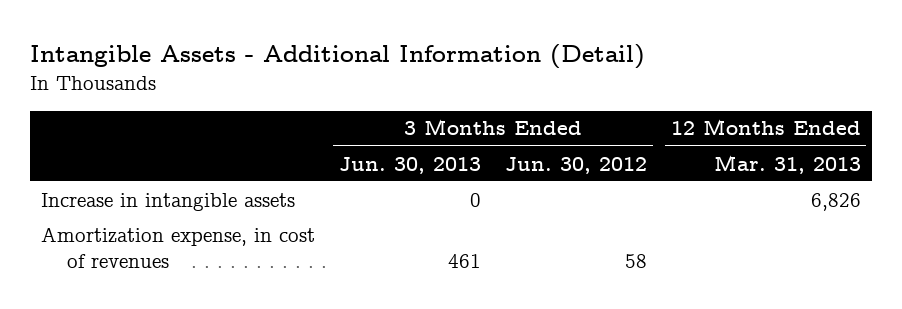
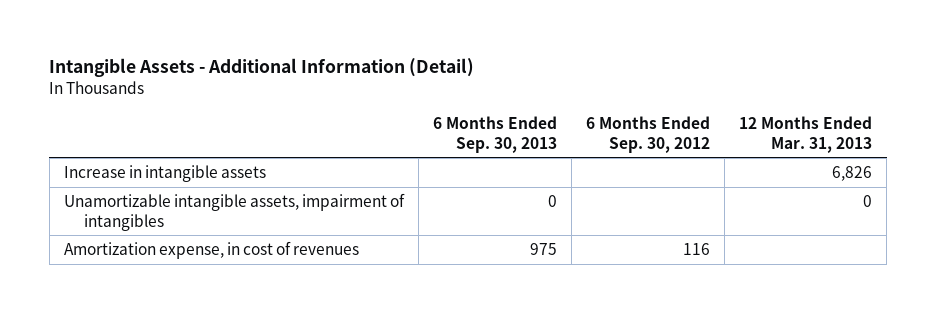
- | 3 Months Ended Jun. 30, 2013 | 3 Months Ended Jun. 30, 2012 | 12 Months Ended Mar. 31, 2013
+ | 6 Months Ended Sep. 30, 2013 | 6 Months Ended Sep. 30, 2012 | 12 Months Ended Mar. 31, 2013
+ Unamortizable intangible assets, impairment of intangibles | 0 | | 0

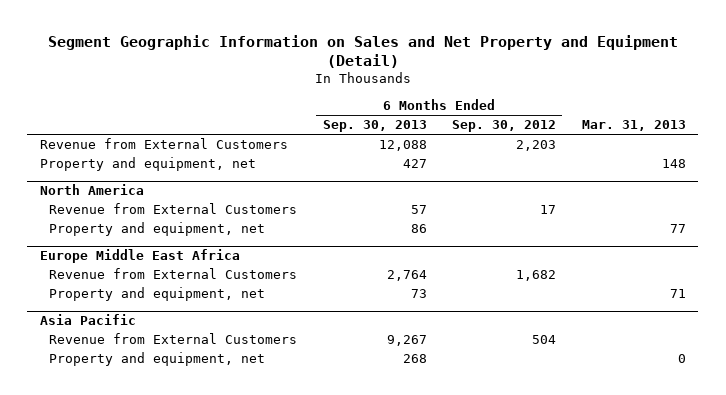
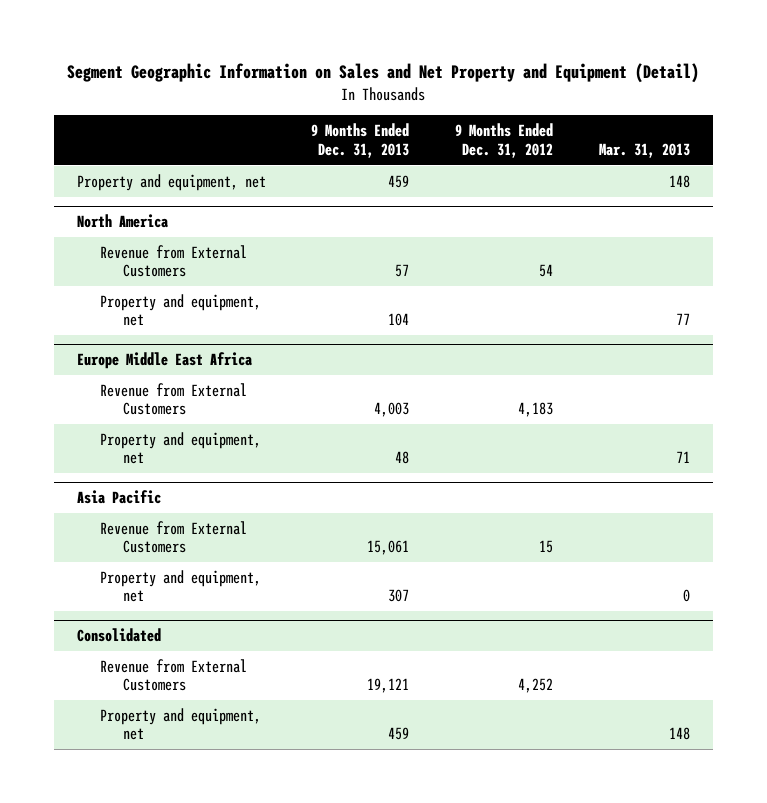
- | 6 Months Ended Sep. 30, 2013 | 6 Months Ended Sep. 30, 2012 | Mar. 31, 2013
+ | 9 Months Ended Dec. 31, 2013 | 9 Months Ended Dec. 31, 2012 | Mar. 31, 2013
- Revenue from External Customers | 12,088 | 2,203 |
+ Consolidated
+ Revenue from External Customers | 19,121 | 4,252 |
+ Property and equipment, net | 459 | | 148

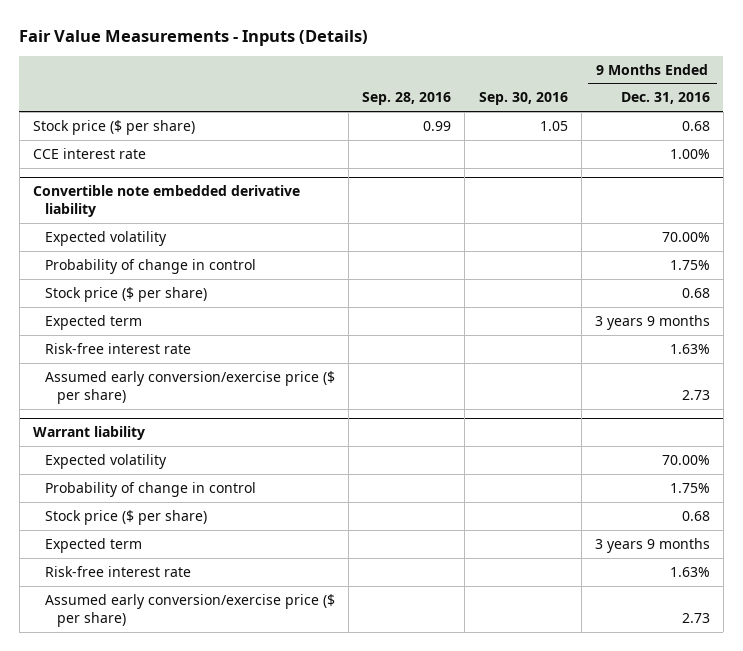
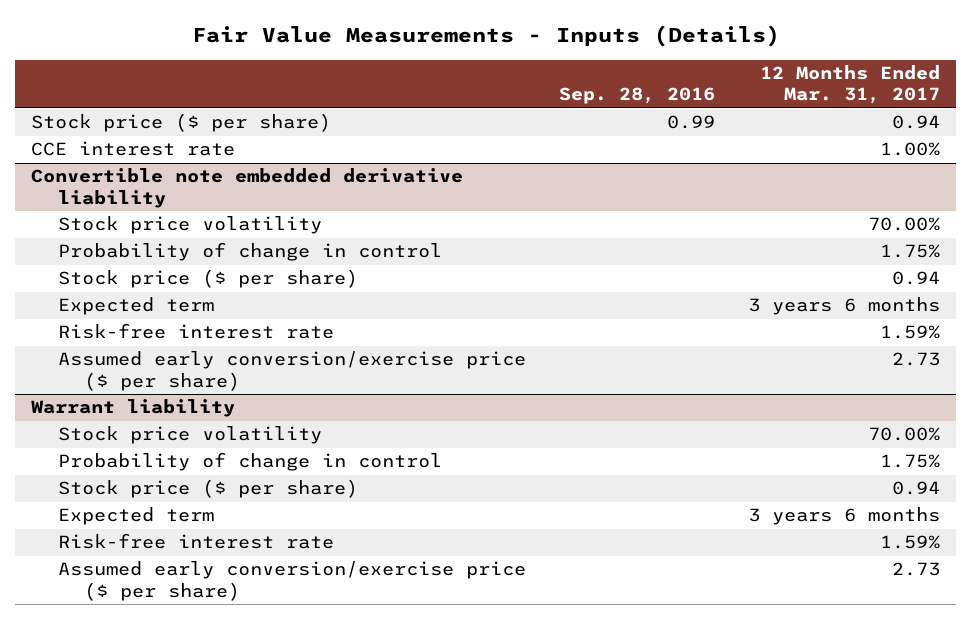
- | Sep. 28, 2016 | Sep. 30, 2016 | 9 Months Ended Dec. 31, 2016
+ | Sep. 28, 2016 | 12 Months Ended Mar. 31, 2017
@ Convertible note embedded derivative liability
- Expected volatility | | | 70.00%
+ Stock price volatility | | 70.00%
@ Warrant liability
- Expected volatility | | | 70.00%
+ Stock price volatility | | 70.00%

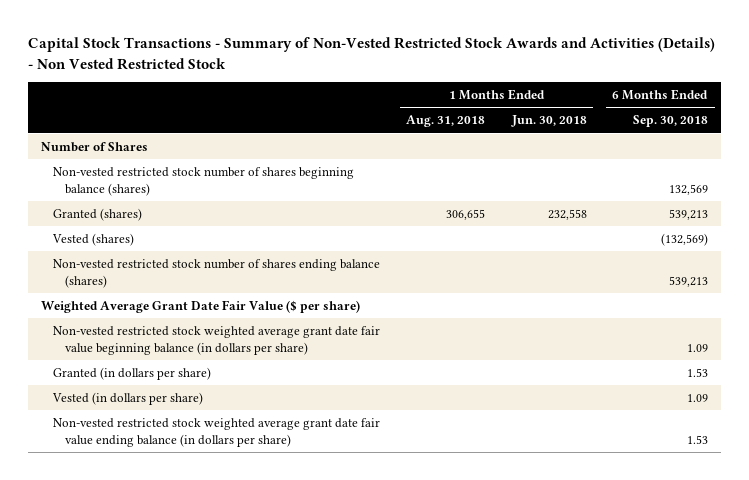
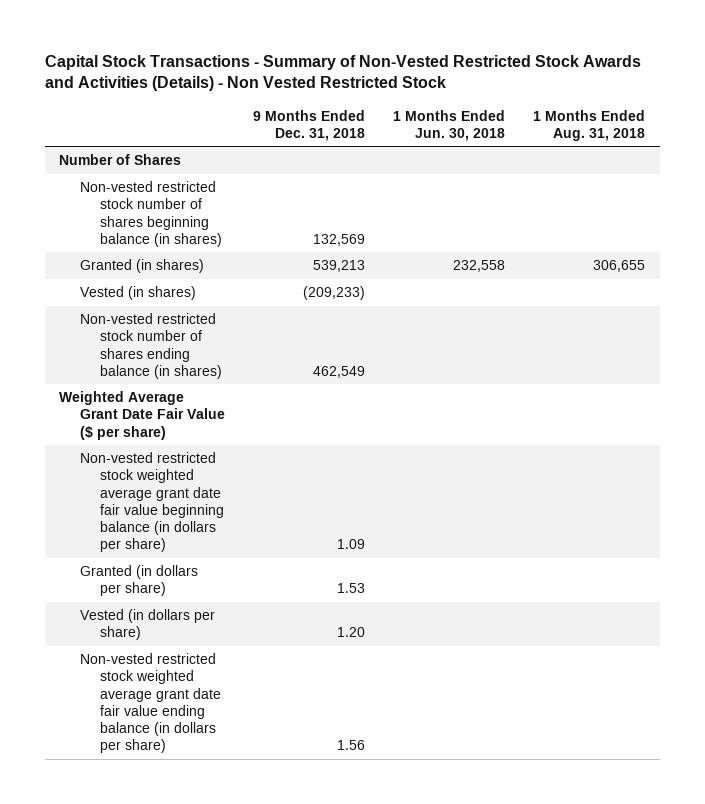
- | 1 Months Ended Aug. 31, 2018 | 1 Months Ended Jun. 30, 2018 | 6 Months Ended Sep. 30, 2018
+ | 9 Months Ended Dec. 31, 2018 | 1 Months Ended Jun. 30, 2018 | 1 Months Ended Aug. 31, 2018
- Non-vested restricted stock number of shares beginning balance (shares) | | | 132,569
- Granted (shares) | 306,655 | 232,558 | 539,213
- Vested (shares) | | | (132,569)
- Non-vested restricted stock number of shares ending balance (shares) | | | 539,213
+ Non-vested restricted stock number of shares beginning balance (in shares) | 132,569 | |
+ Granted (in shares) | 539,213 | 232,558 | 306,655
+ Vested (in shares) | (209,233) | |
+ Non-vested restricted stock number of shares ending balance (in shares) | 462,549 | |

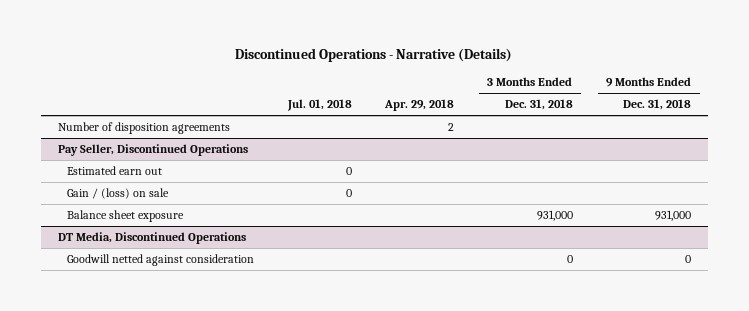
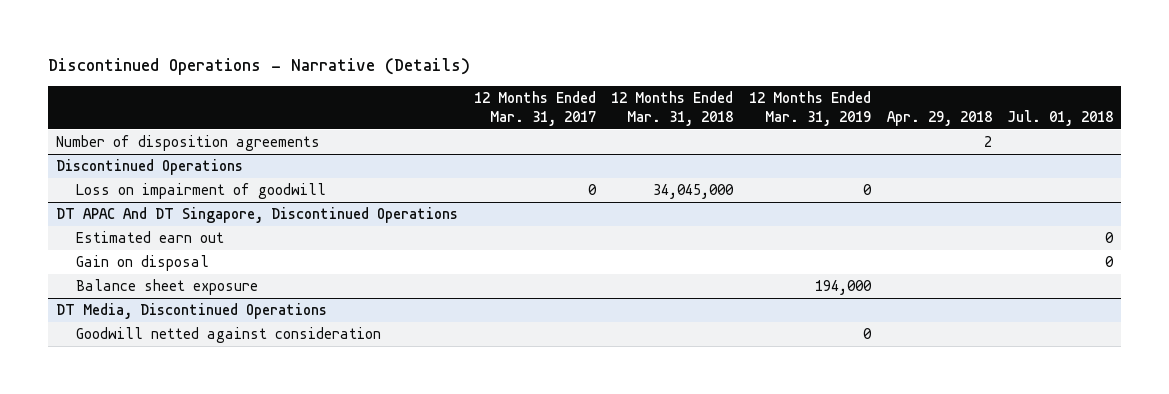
- | Jul. 01, 2018 | Apr. 29, 2018 | 3 Months Ended Dec. 31, 2018 | 9 Months Ended Dec. 31, 2018
+ | 12 Months Ended Mar. 31, 2017 | 12 Months Ended Mar. 31, 2018 | 12 Months Ended Mar. 31, 2019 | Apr. 29, 2018 | Jul. 01, 2018
- Pay Seller, Discontinued Operations
- Estimated earn out | 0 | | |
- Gain / (loss) on sale | 0 | | |
- Balance sheet exposure | | | 931,000 | 931,000
+ Discontinued Operations
+ Loss on impairment of goodwill | 0 | 34,045,000 | 0 | |
+ DT APAC And DT Singapore, Discontinued Operations
+ Estimated earn out | | | | | 0
+ Gain on disposal | | | | | 0
+ Balance sheet exposure | | | 194,000 | |

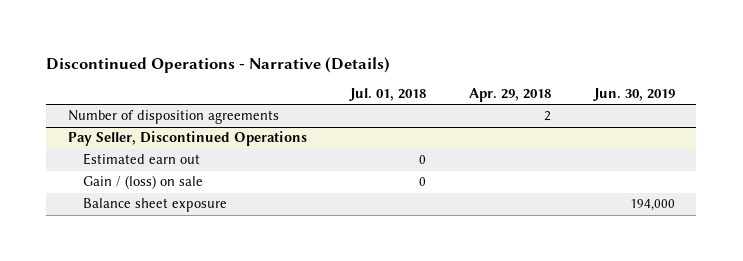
- | 12 Months Ended Mar. 31, 2017 | 12 Months Ended Mar. 31, 2018 | 12 Months Ended Mar. 31, 2019 | Apr. 29, 2018 | Jul. 01, 2018
+ | Jul. 01, 2018 | Apr. 29, 2018 | Jun. 30, 2019
- Discontinued Operations
- Loss on impairment of goodwill | 0 | 34,045,000 | 0 | |
- DT APAC And DT Singapore, Discontinued Operations
- Estimated earn out | | | | | 0
- Gain on disposal | | | | | 0
- Balance sheet exposure | | | 194,000 | |
- DT Media, Discontinued Operations
- Goodwill netted against consideration | | | 0 | |
+ Pay Seller, Discontinued Operations
+ Estimated earn out | 0 | |
+ Gain / (loss) on sale | 0 | |
+ Balance sheet exposure | | | 194,000

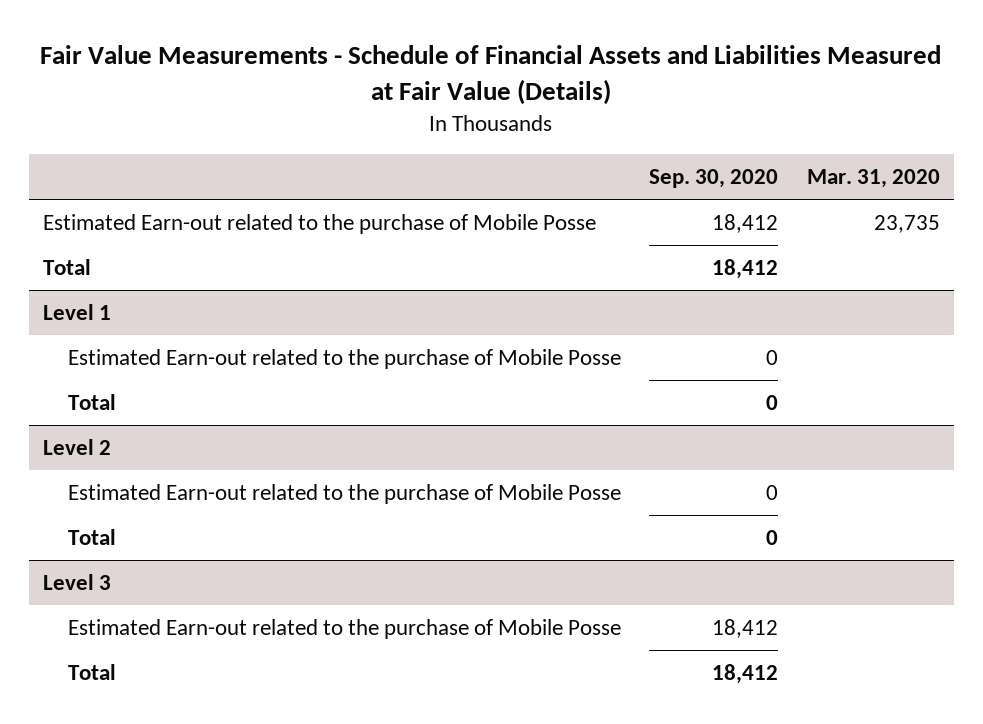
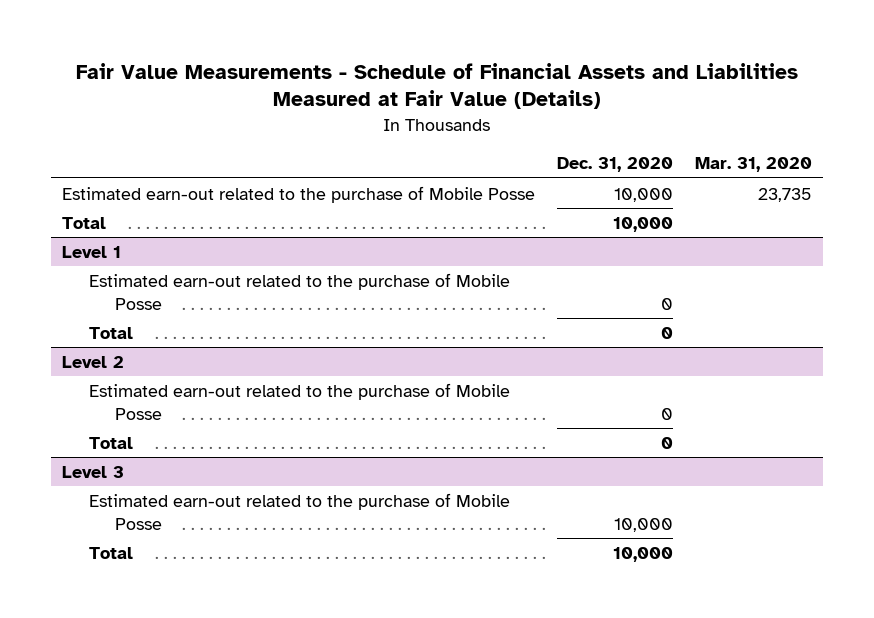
- | Sep. 30, 2020 | Mar. 31, 2020
+ | Dec. 31, 2020 | Mar. 31, 2020
- Estimated Earn-out related to the purchase of Mobile Posse | 18,412 | 23,735
+ Estimated earn-out related to the purchase of Mobile Posse | 10,000 | 23,735
@ Level 1
- Estimated Earn-out related to the purchase of Mobile Posse | 0 |
+ Estimated earn-out related to the purchase of Mobile Posse | 0 |
@ Level 2
- Estimated Earn-out related to the purchase of Mobile Posse | 0 |
+ Estimated earn-out related to the purchase of Mobile Posse | 0 |
@ Level 3
- Estimated Earn-out related to the purchase of Mobile Posse | 18,412 |
+ Estimated earn-out related to the purchase of Mobile Posse | 10,000 |

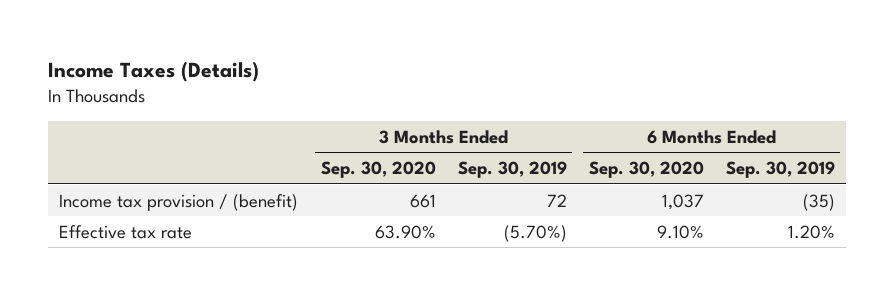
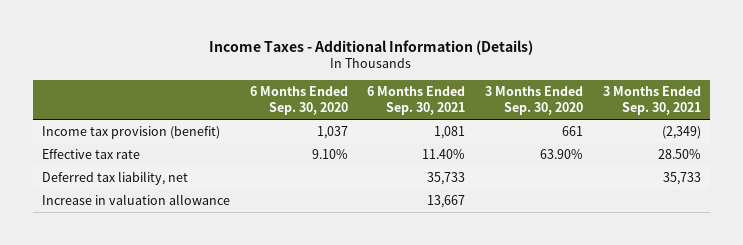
- Income Taxes (Details)
+ Income Taxes - Additional Information (Details)
- | 3 Months Ended Sep. 30, 2020 | 3 Months Ended Sep. 30, 2019 | 6 Months Ended Sep. 30, 2020 | 6 Months Ended Sep. 30, 2019
+ | 6 Months Ended Sep. 30, 2020 | 6 Months Ended Sep. 30, 2021 | 3 Months Ended Sep. 30, 2020 | 3 Months Ended Sep. 30, 2021
- Income tax provision / (benefit) | 661 | 72 | 1,037 | (35)
+ Income tax provision (benefit) | 1,037 | 1,081 | 661 | (2,349)
+ Deferred tax liability, net | | 35,733 | | 35,733
+ Increase in valuation allowance | | 13,667 | |

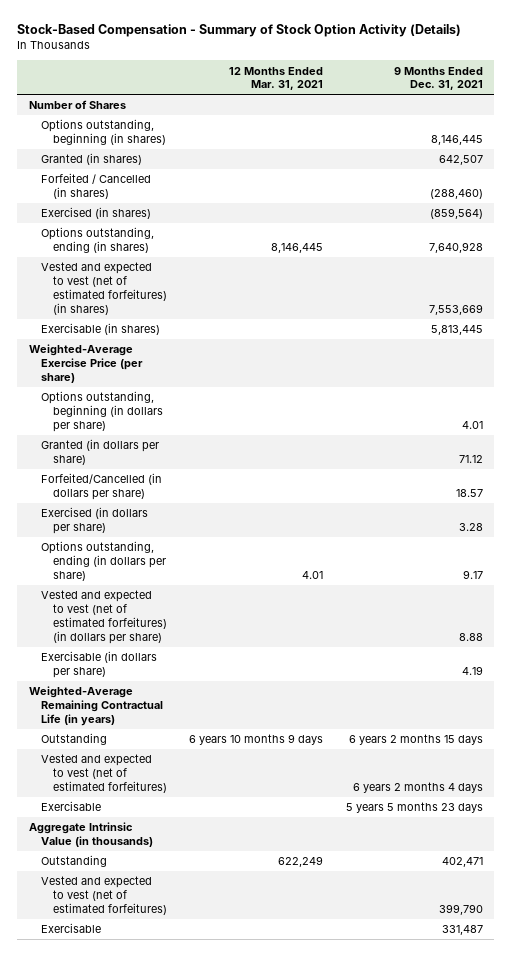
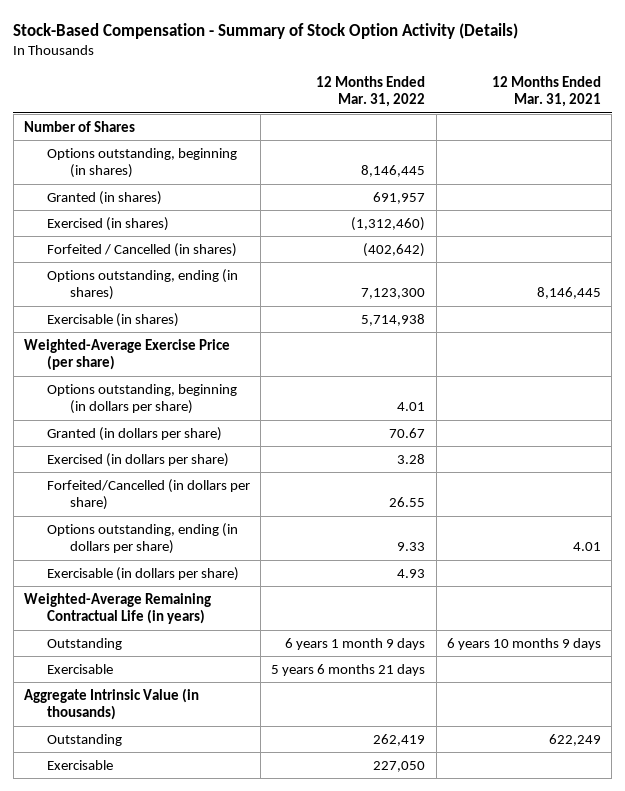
- | 12 Months Ended Mar. 31, 2021 | 9 Months Ended Dec. 31, 2021
+ | 12 Months Ended Mar. 31, 2022 | 12 Months Ended Mar. 31, 2021
moved down: Forfeited / Cancelled (in shares) | (402,642) |
- Vested and expected to vest (net of estimated forfeitures) (in shares) | | 7,553,669
moved down: Forfeited/Cancelled (in dollars per share) | 26.55 |
- Vested and expected to vest (net of estimated forfeitures) (in dollars per share) | | 8.88
- Vested and expected to vest (net of estimated forfeitures) | | 6 years 2 months 4 days
- Vested and expected to vest (net of estimated forfeitures) | | 399,790

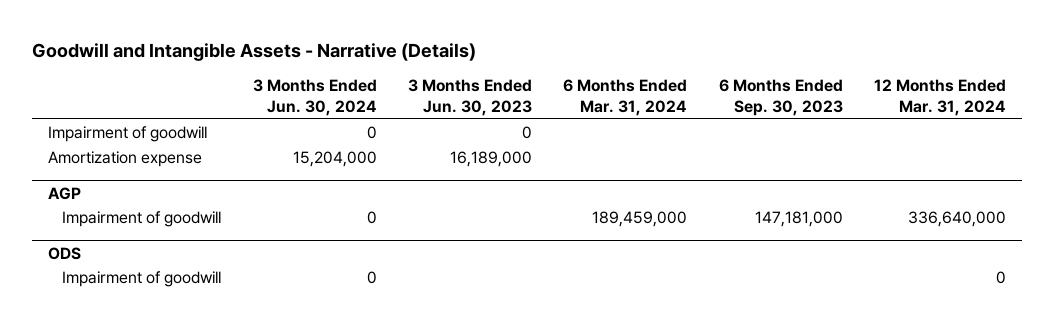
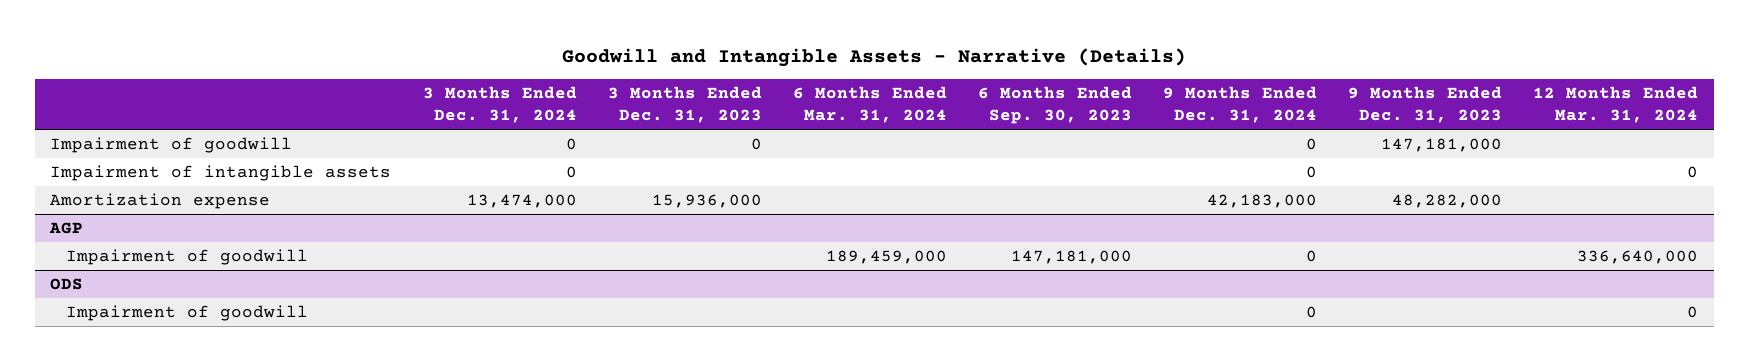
- | 3 Months Ended Jun. 30, 2024 | 3 Months Ended Jun. 30, 2023 | 6 Months Ended Mar. 31, 2024 | 6 Months Ended Sep. 30, 2023 | 12 Months Ended Mar. 31, 2024
+ | 3 Months Ended Dec. 31, 2024 | 3 Months Ended Dec. 31, 2023 | 6 Months Ended Mar. 31, 2024 | 6 Months Ended Sep. 30, 2023 | 9 Months Ended Dec. 31, 2024 | 9 Months Ended Dec. 31, 2023 | 12 Months Ended Mar. 31, 2024
+ Impairment of intangible assets | 0 | | | | 0 | | 0

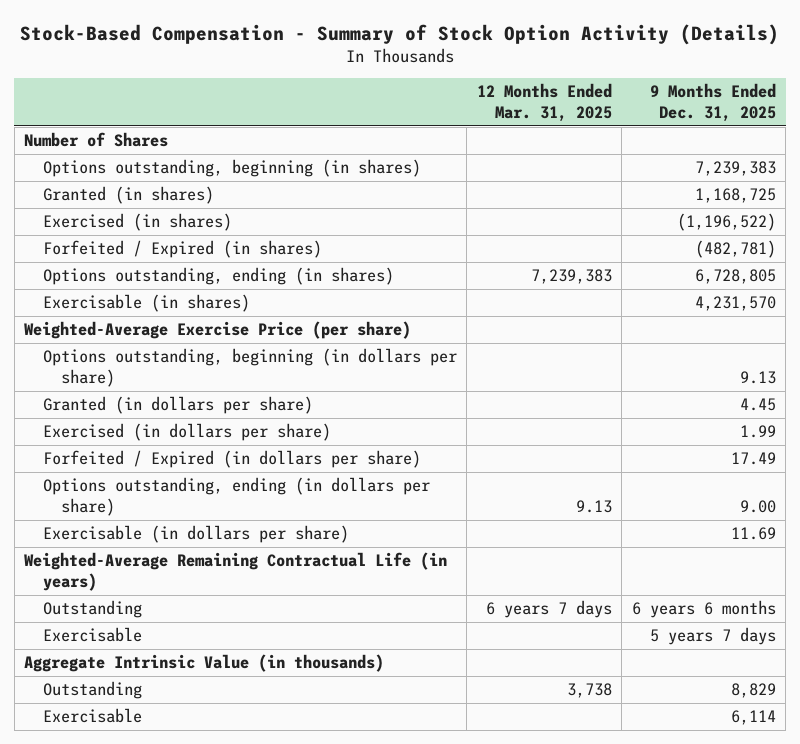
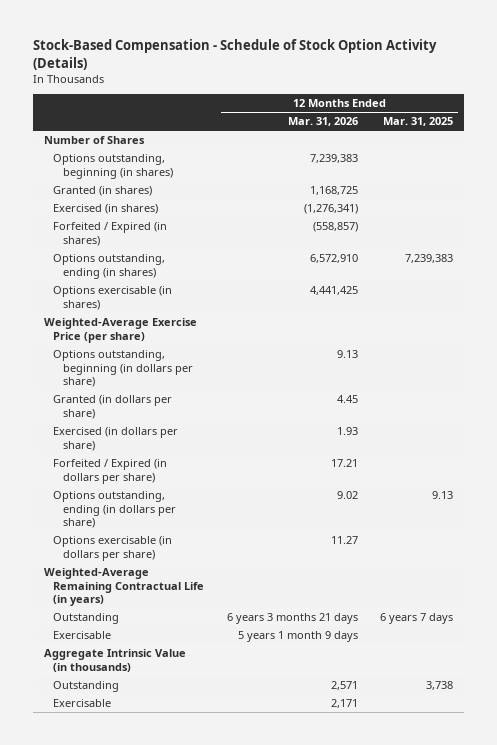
- Stock-Based Compensation - Summary of Stock Option Activity (Details)
+ Stock-Based Compensation - Schedule of Stock Option Activity (Details)
- | 12 Months Ended Mar. 31, 2025 | 9 Months Ended Dec. 31, 2025
+ | 12 Months Ended Mar. 31, 2026 | 12 Months Ended Mar. 31, 2025
- Exercisable (in shares) | | 4,231,570
+ Options exercisable (in shares) | 4,441,425 |
- Exercisable (in dollars per share) | | 11.69
+ Options exercisable (in dollars per share) | 11.27 |

